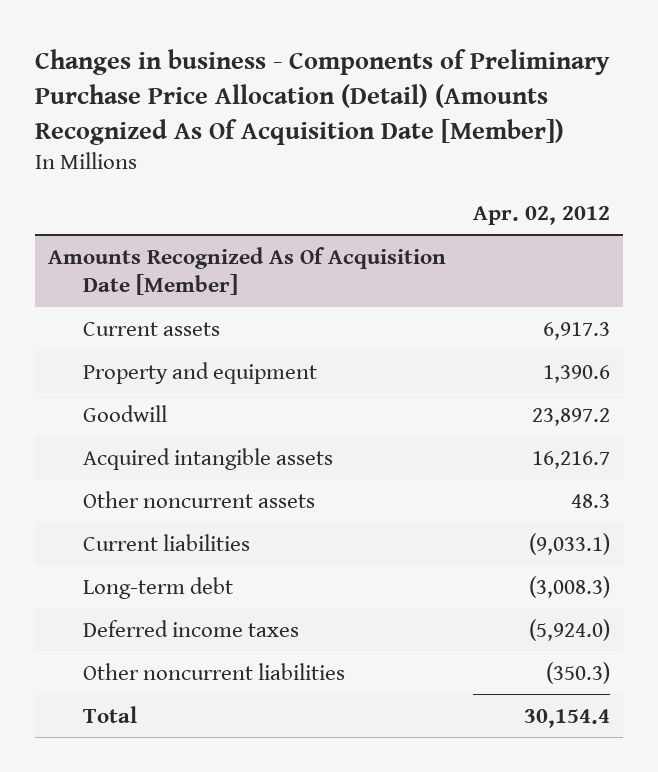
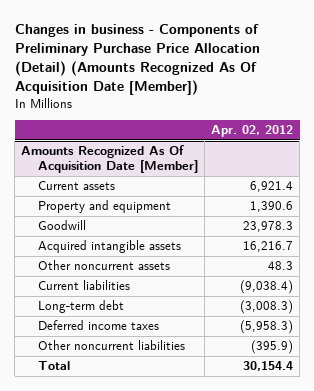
@ Amounts Recognized As Of Acquisition Date [Member]
- Current assets | 6,917.3
+ Current assets | 6,921.4
- Goodwill | 23,897.2
+ Goodwill | 23,978.3
- Current liabilities | (9,033.1)
+ Current liabilities | (9,038.4)
- Deferred income taxes | (5,924.0)
- Other noncurrent liabilities | (350.3)
+ Deferred income taxes | (5,958.3)
+ Other noncurrent liabilities | (395.9)

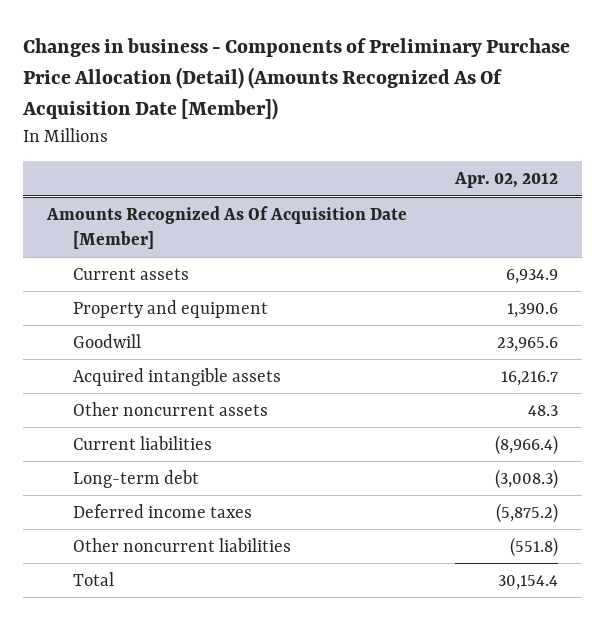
@ Amounts Recognized As Of Acquisition Date [Member]
- Current assets | 6,921.4
+ Current assets | 6,934.9
- Goodwill | 23,978.3
+ Goodwill | 23,965.6
- Current liabilities | (9,038.4)
+ Current liabilities | (8,966.4)
- Deferred income taxes | (5,958.3)
- Other noncurrent liabilities | (395.9)
+ Deferred income taxes | (5,875.2)
+ Other noncurrent liabilities | (551.8)

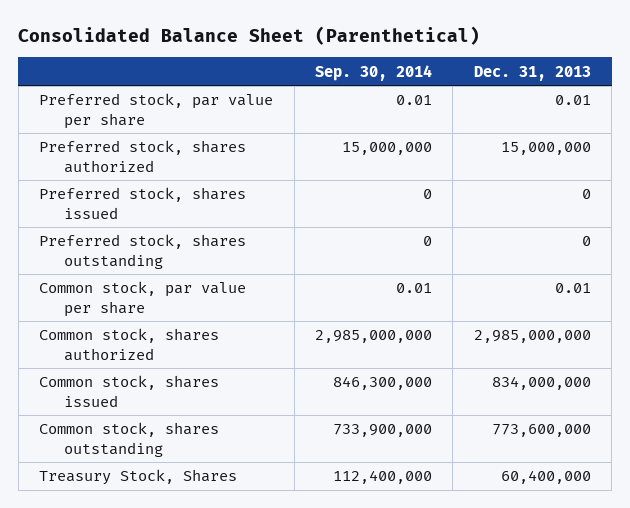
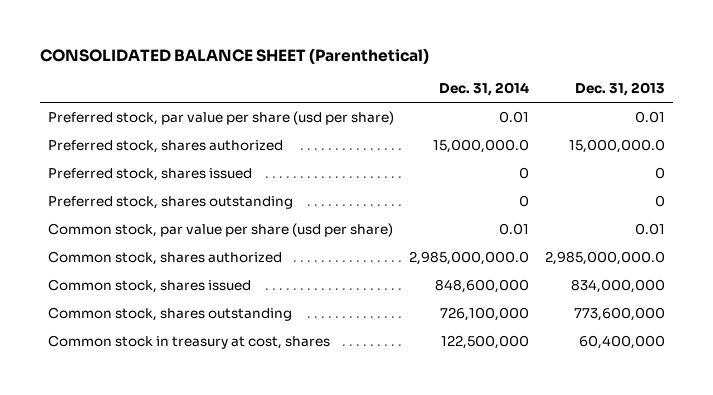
- Consolidated Balance Sheet (Parenthetical)
+ CONSOLIDATED BALANCE SHEET (Parenthetical)
- | Sep. 30, 2014 | Dec. 31, 2013
+ | Dec. 31, 2014 | Dec. 31, 2013
- Preferred stock, par value per share | 0.01 | 0.01
- Preferred stock, shares authorized | 15,000,000 | 15,000,000
+ Preferred stock, par value per share (usd per share) | 0.01 | 0.01
+ Preferred stock, shares authorized | 15,000,000.0 | 15,000,000.0
- Common stock, par value per share | 0.01 | 0.01
- Common stock, shares authorized | 2,985,000,000 | 2,985,000,000
+ Common stock, par value per share (usd per share) | 0.01 | 0.01
+ Common stock, shares authorized | 2,985,000,000.0 | 2,985,000,000.0
- Treasury Stock, Shares | 112,400,000 | 60,400,000
+ Common stock in treasury at cost, shares | 122,500,000 | 60,400,000

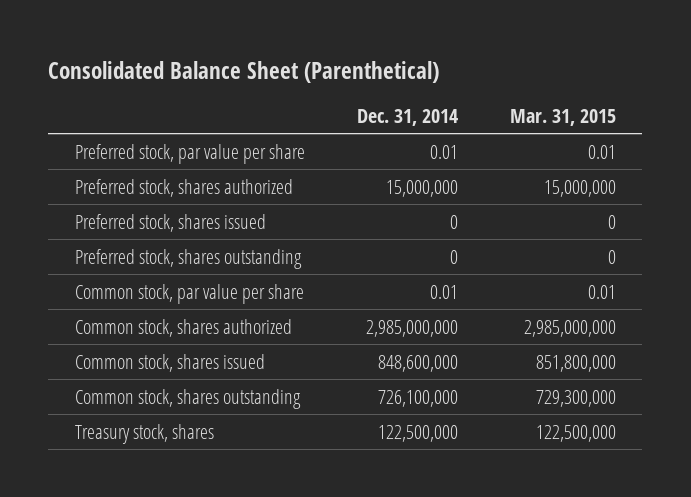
- CONSOLIDATED BALANCE SHEET (Parenthetical)
+ Consolidated Balance Sheet (Parenthetical)
- | Dec. 31, 2014 | Dec. 31, 2013
+ | Dec. 31, 2014 | Mar. 31, 2015
- Preferred stock, par value per share (usd per share) | 0.01 | 0.01
- Preferred stock, shares authorized | 15,000,000.0 | 15,000,000.0
+ Preferred stock, par value per share | 0.01 | 0.01
+ Preferred stock, shares authorized | 15,000,000 | 15,000,000
- Common stock, par value per share (usd per share) | 0.01 | 0.01
- Common stock, shares authorized | 2,985,000,000.0 | 2,985,000,000.0
+ Common stock, par value per share | 0.01 | 0.01
+ Common stock, shares authorized | 2,985,000,000 | 2,985,000,000
- Common stock in treasury at cost, shares | 122,500,000 | 60,400,000
+ Treasury stock, shares | 122,500,000 | 122,500,000

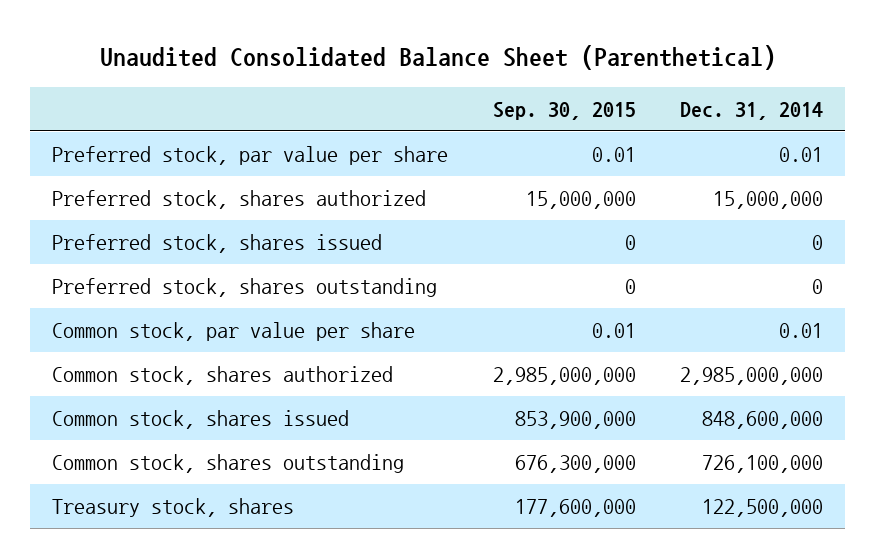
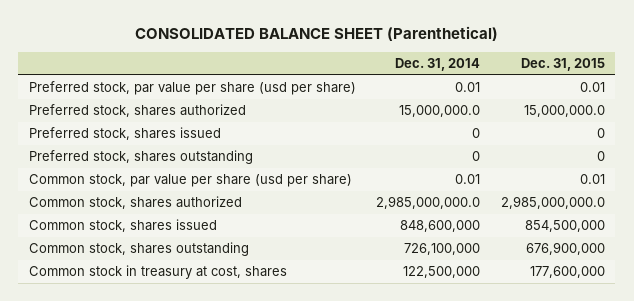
- Unaudited Consolidated Balance Sheet (Parenthetical)
+ CONSOLIDATED BALANCE SHEET (Parenthetical)
- | Sep. 30, 2015 | Dec. 31, 2014
+ | Dec. 31, 2014 | Dec. 31, 2015
- Preferred stock, par value per share | 0.01 | 0.01
- Preferred stock, shares authorized | 15,000,000 | 15,000,000
+ Preferred stock, par value per share (usd per share) | 0.01 | 0.01
+ Preferred stock, shares authorized | 15,000,000.0 | 15,000,000.0
- Common stock, par value per share | 0.01 | 0.01
- Common stock, shares authorized | 2,985,000,000 | 2,985,000,000
+ Common stock, par value per share (usd per share) | 0.01 | 0.01
+ Common stock, shares authorized | 2,985,000,000.0 | 2,985,000,000.0
- Treasury stock, shares | 177,600,000 | 122,500,000
+ Common stock in treasury at cost, shares | 122,500,000 | 177,600,000

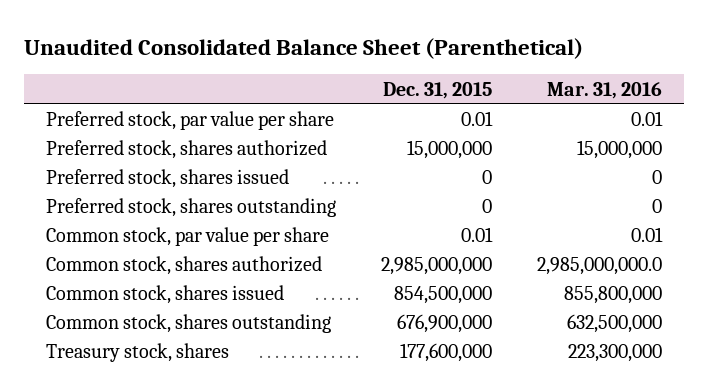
- CONSOLIDATED BALANCE SHEET (Parenthetical)
+ Unaudited Consolidated Balance Sheet (Parenthetical)
- | Dec. 31, 2014 | Dec. 31, 2015
+ | Dec. 31, 2015 | Mar. 31, 2016
- Preferred stock, par value per share (usd per share) | 0.01 | 0.01
- Preferred stock, shares authorized | 15,000,000.0 | 15,000,000.0
+ Preferred stock, par value per share | 0.01 | 0.01
+ Preferred stock, shares authorized | 15,000,000 | 15,000,000
- Common stock, par value per share (usd per share) | 0.01 | 0.01
- Common stock, shares authorized | 2,985,000,000.0 | 2,985,000,000.0
+ Common stock, par value per share | 0.01 | 0.01
+ Common stock, shares authorized | 2,985,000,000 | 2,985,000,000.0
- Common stock in treasury at cost, shares | 122,500,000 | 177,600,000
+ Treasury stock, shares | 177,600,000 | 223,300,000

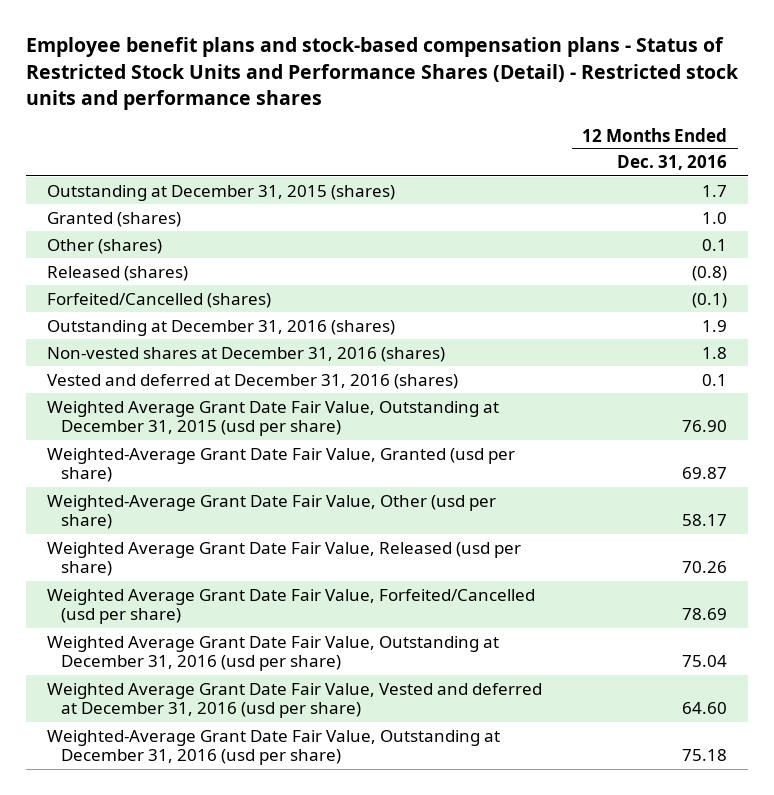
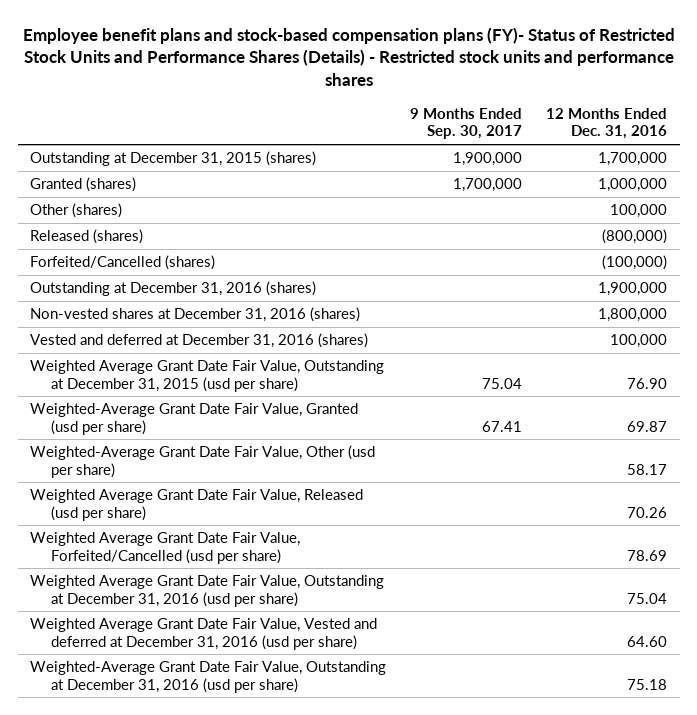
- Employee benefit plans and stock-based compensation plans - Status of Restricted Stock Units and Performance Shares (Detail) - Restricted stock units and performance shares
+ Employee benefit plans and stock-based compensation plans (FY)- Status of Restricted Stock Units and Performance Shares (Details) - Restricted stock units and performance shares
- | 12 Months Ended Dec. 31, 2016
+ | 9 Months Ended Sep. 30, 2017 | 12 Months Ended Dec. 31, 2016
- Outstanding at December 31, 2015 (shares) | 1.7
- Granted (shares) | 1.0
- Other (shares) | 0.1
- Released (shares) | (0.8)
- Forfeited/Cancelled (shares) | (0.1)
- Outstanding at December 31, 2016 (shares) | 1.9
- Non-vested shares at December 31, 2016 (shares) | 1.8
- Vested and deferred at December 31, 2016 (shares) | 0.1
+ Outstanding at December 31, 2015 (shares) | 1,900,000 | 1,700,000
+ Granted (shares) | 1,700,000 | 1,000,000
+ Other (shares) | | 100,000
+ Released (shares) | | (800,000)
+ Forfeited/Cancelled (shares) | | (100,000)
+ Outstanding at December 31, 2016 (shares) | | 1,900,000
+ Non-vested shares at December 31, 2016 (shares) | | 1,800,000
+ Vested and deferred at December 31, 2016 (shares) | | 100,000

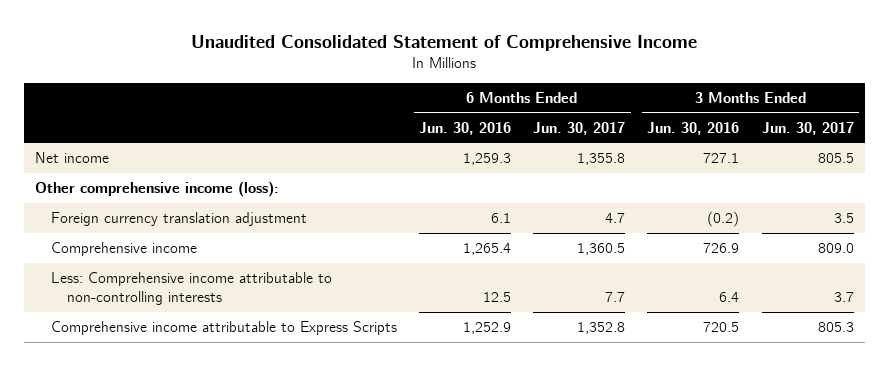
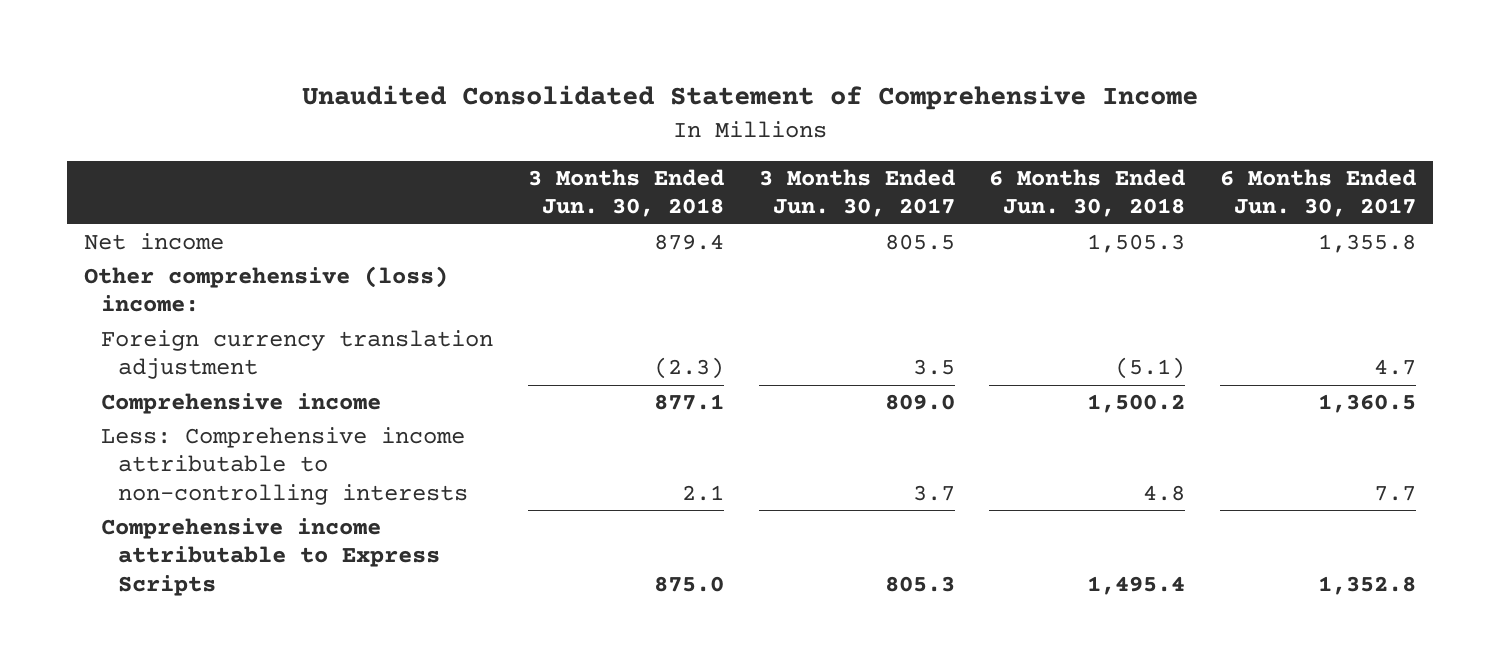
- | 6 Months Ended Jun. 30, 2016 | 6 Months Ended Jun. 30, 2017 | 3 Months Ended Jun. 30, 2016 | 3 Months Ended Jun. 30, 2017
+ | 3 Months Ended Jun. 30, 2018 | 3 Months Ended Jun. 30, 2017 | 6 Months Ended Jun. 30, 2018 | 6 Months Ended Jun. 30, 2017
- Other comprehensive income (loss):
+ Other comprehensive (loss) income:

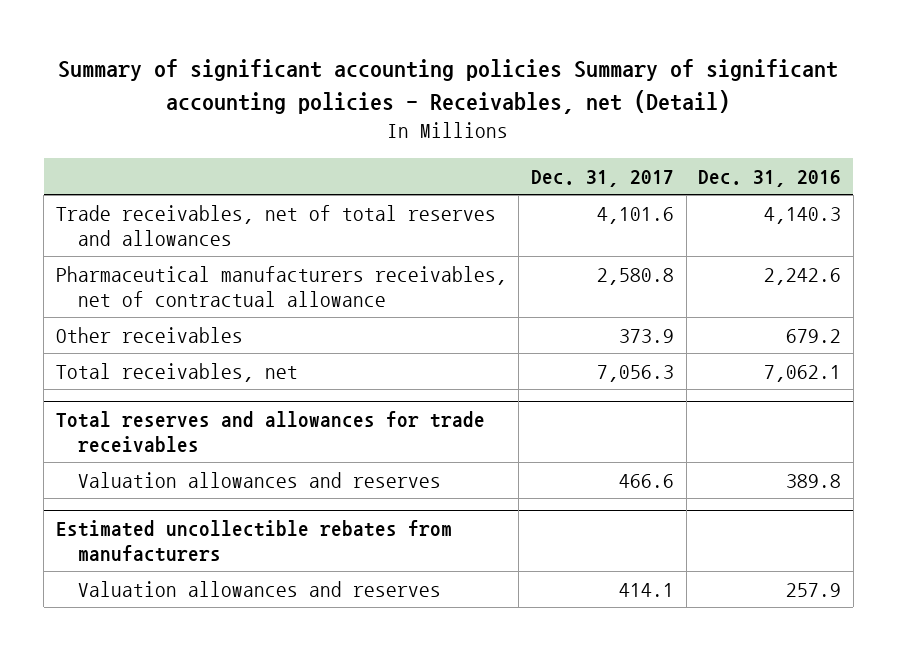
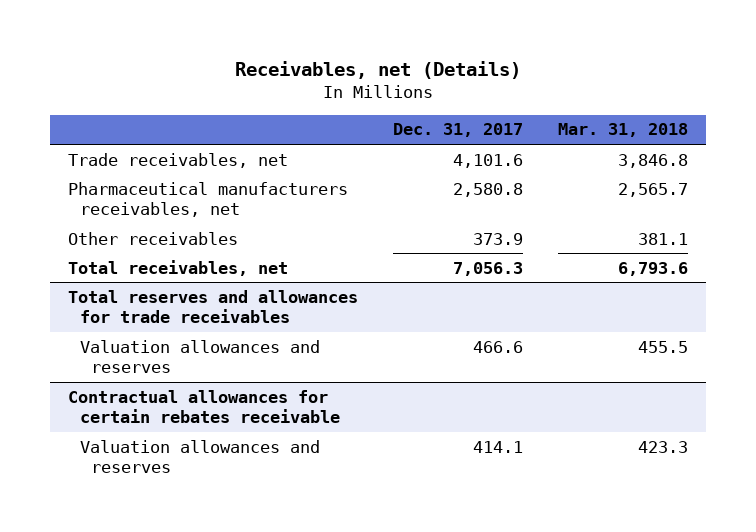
- Summary of significant accounting policies Summary of significant accounting policies - Receivables, net (Detail)
+ Receivables, net (Details)
- | Dec. 31, 2017 | Dec. 31, 2016
+ | Dec. 31, 2017 | Mar. 31, 2018
- Trade receivables, net of total reserves and allowances | 4,101.6 | 4,140.3
- Pharmaceutical manufacturers receivables, net of contractual allowance | 2,580.8 | 2,242.6
+ Trade receivables, net | 4,101.6 | 3,846.8
+ Pharmaceutical manufacturers receivables, net | 2,580.8 | 2,565.7
- Estimated uncollectible rebates from manufacturers
+ Contractual allowances for certain rebates receivable

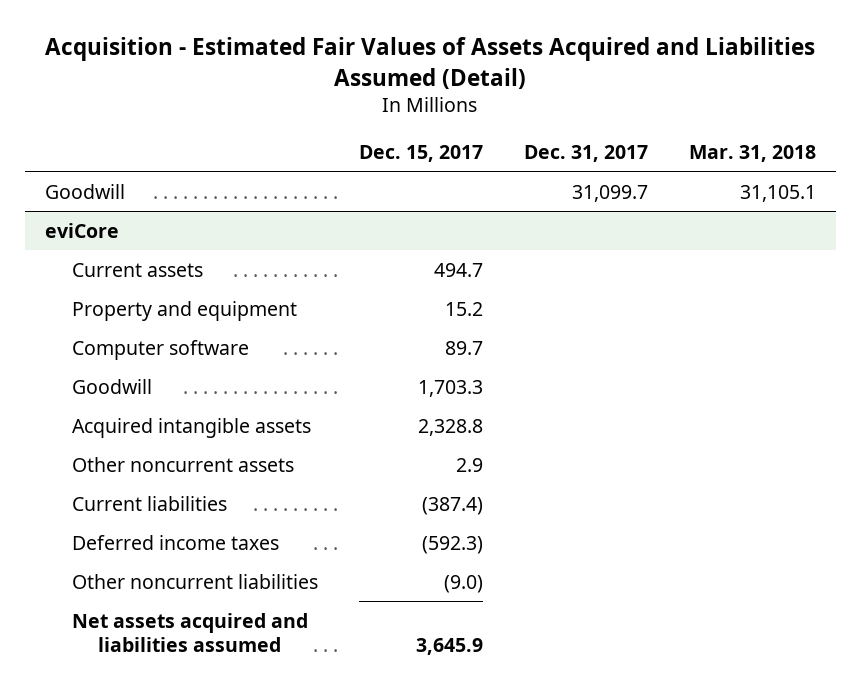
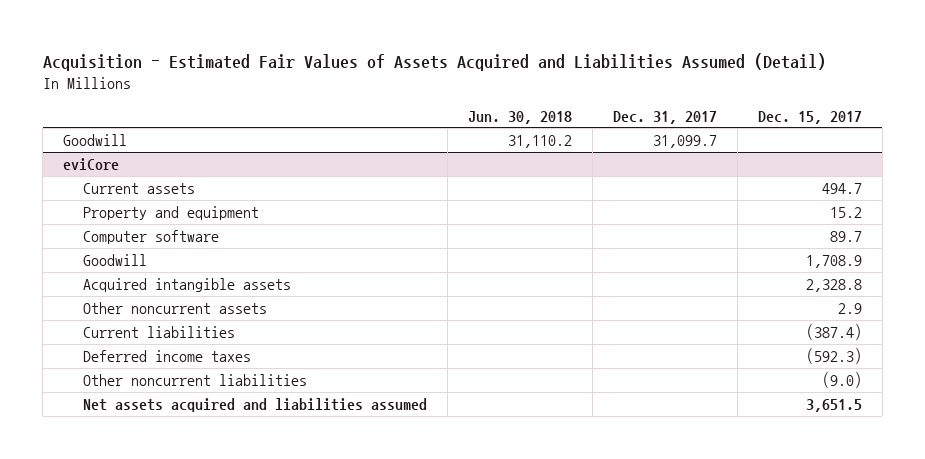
- | Dec. 15, 2017 | Dec. 31, 2017 | Mar. 31, 2018
+ | Jun. 30, 2018 | Dec. 31, 2017 | Dec. 15, 2017
@ eviCore
- Goodwill | 1,703.3 | |
+ Goodwill | | | 1,708.9
- Net assets acquired and liabilities assumed | 3,645.9 | |
+ Net assets acquired and liabilities assumed | | | 3,651.5

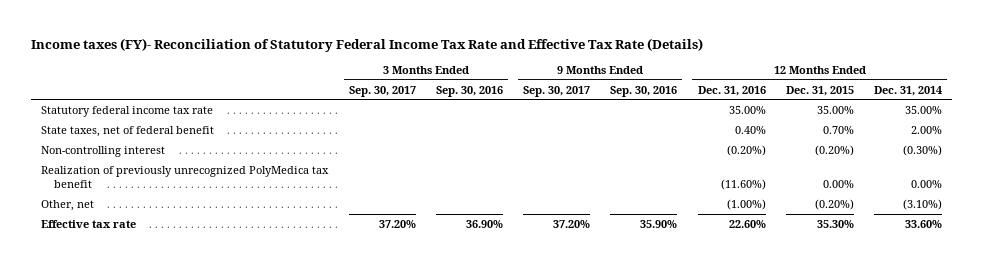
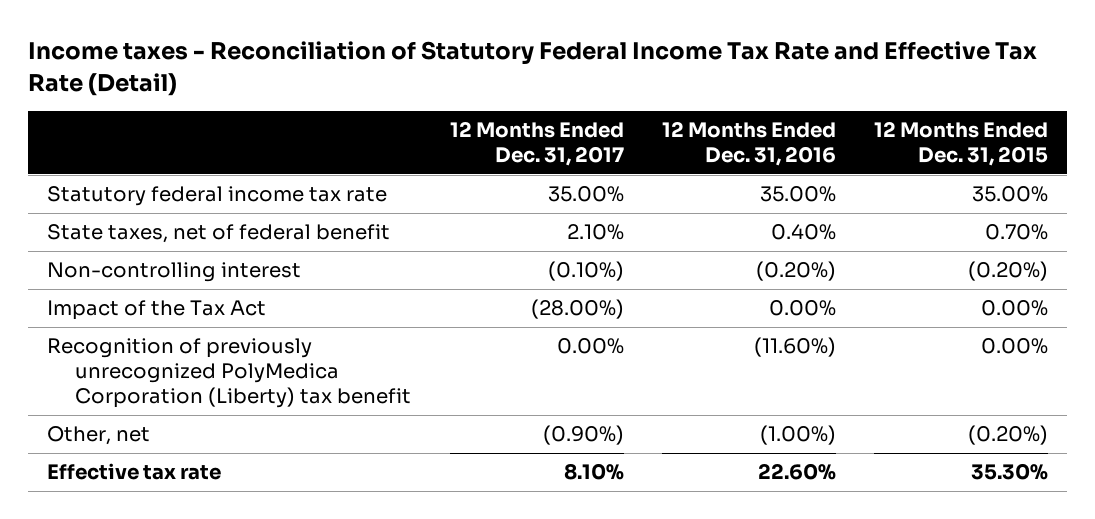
- Income taxes (FY)- Reconciliation of Statutory Federal Income Tax Rate and Effective Tax Rate (Details)
+ Income taxes - Reconciliation of Statutory Federal Income Tax Rate and Effective Tax Rate (Detail)
- | 3 Months Ended Sep. 30, 2017 | 3 Months Ended Sep. 30, 2016 | 9 Months Ended Sep. 30, 2017 | 9 Months Ended Sep. 30, 2016 | 12 Months Ended Dec. 31, 2016 | 12 Months Ended Dec. 31, 2015 | 12 Months Ended Dec. 31, 2014
+ | 12 Months Ended Dec. 31, 2017 | 12 Months Ended Dec. 31, 2016 | 12 Months Ended Dec. 31, 2015
- Realization of previously unrecognized PolyMedica tax benefit | | | | | (11.60%) | 0.00% | 0.00%
+ Impact of the Tax Act | (28.00%) | 0.00% | 0.00%
+ Recognition of previously unrecognized PolyMedica Corporation (Liberty) tax benefit | 0.00% | (11.60%) | 0.00%

